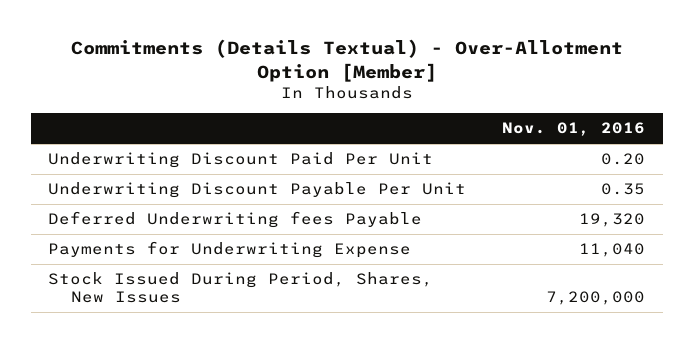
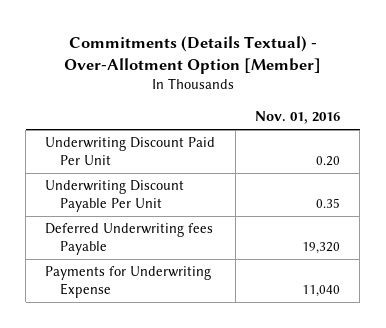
- Stock Issued During Period, Shares, New Issues | 7,200,000

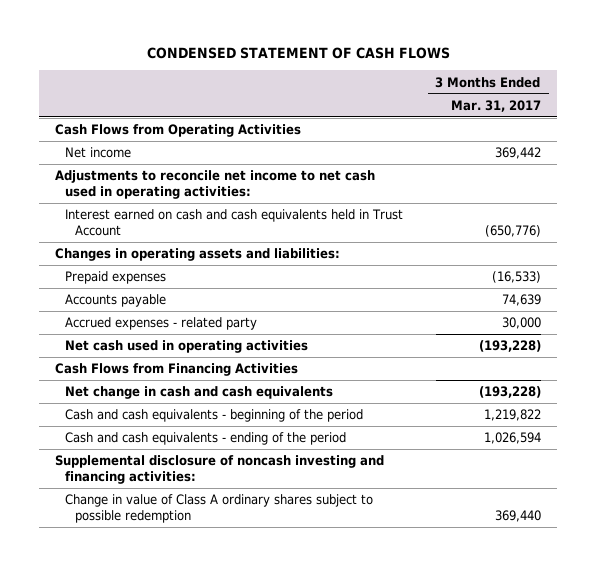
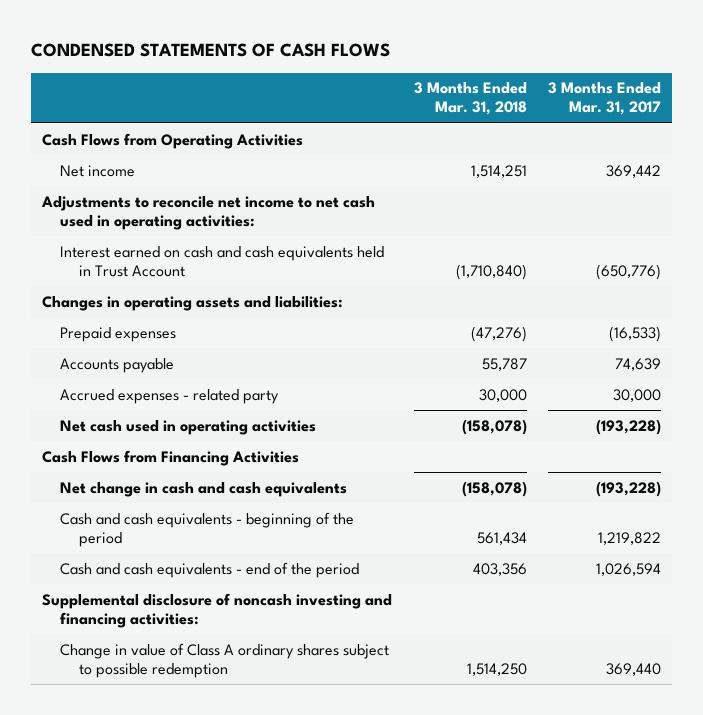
- CONDENSED STATEMENT OF CASH FLOWS
+ CONDENSED STATEMENTS OF CASH FLOWS
- | 3 Months Ended Mar. 31, 2017
+ | 3 Months Ended Mar. 31, 2018 | 3 Months Ended Mar. 31, 2017
- Cash and cash equivalents - ending of the period | 1,026,594
+ Cash and cash equivalents - end of the period | 403,356 | 1,026,594

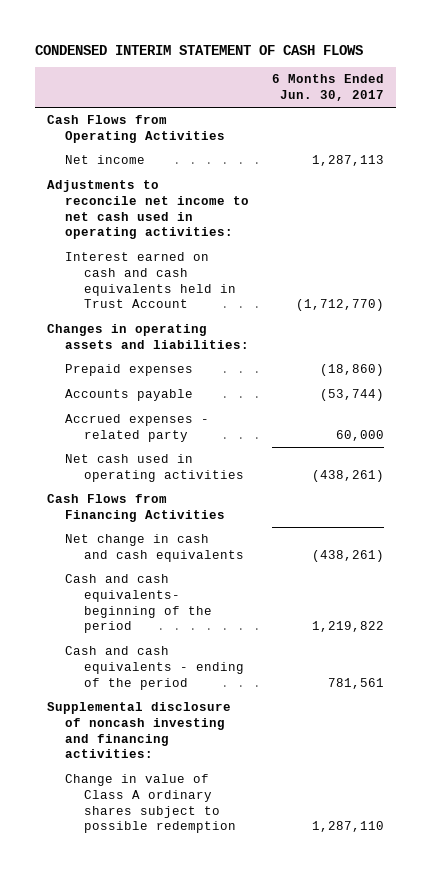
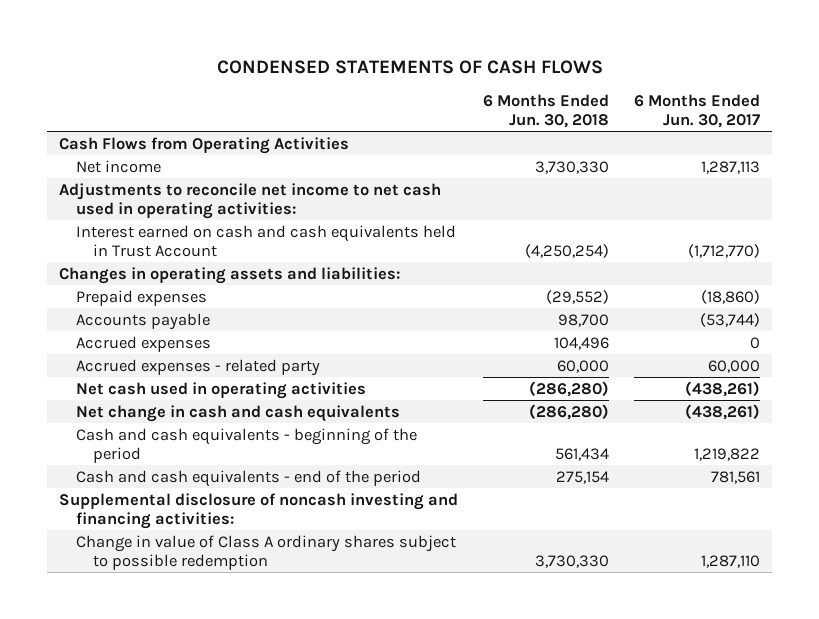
- CONDENSED INTERIM STATEMENT OF CASH FLOWS
+ CONDENSED STATEMENTS OF CASH FLOWS
- | 6 Months Ended Jun. 30, 2017
+ | 6 Months Ended Jun. 30, 2018 | 6 Months Ended Jun. 30, 2017
+ Accrued expenses | 104,496 | 0
- Cash Flows from Financing Activities
- Cash and cash equivalents- beginning of the period | 1,219,822
- Cash and cash equivalents - ending of the period | 781,561
+ Cash and cash equivalents - beginning of the period | 561,434 | 1,219,822
+ Cash and cash equivalents - end of the period | 275,154 | 781,561

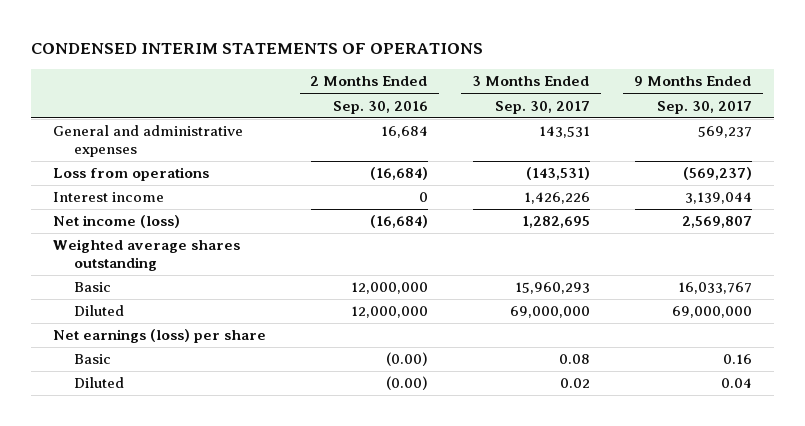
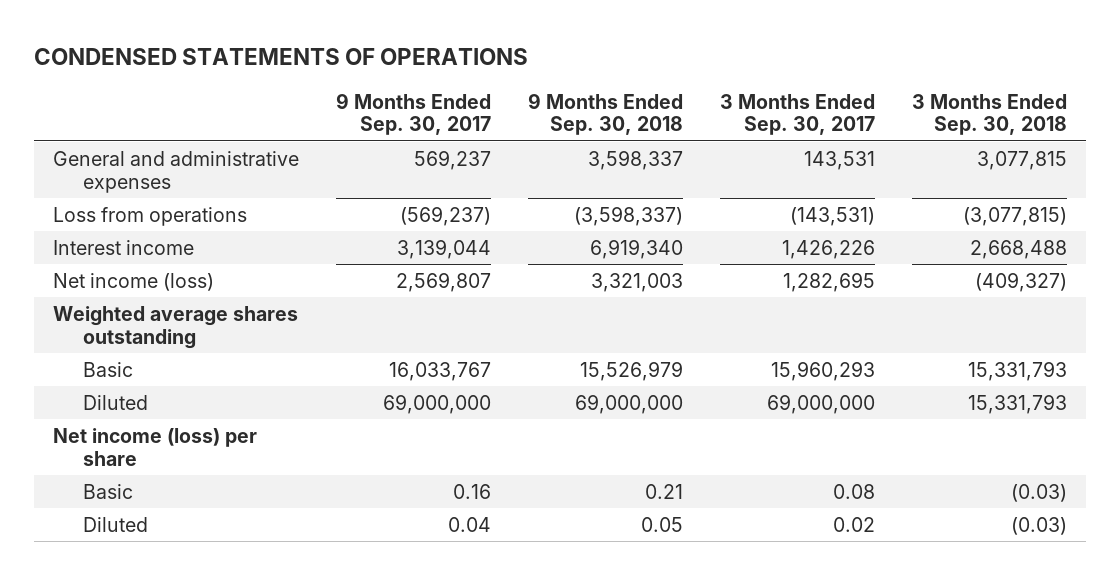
- CONDENSED INTERIM STATEMENTS OF OPERATIONS
+ CONDENSED STATEMENTS OF OPERATIONS
- | 2 Months Ended Sep. 30, 2016 | 3 Months Ended Sep. 30, 2017 | 9 Months Ended Sep. 30, 2017
+ | 9 Months Ended Sep. 30, 2017 | 9 Months Ended Sep. 30, 2018 | 3 Months Ended Sep. 30, 2017 | 3 Months Ended Sep. 30, 2018
- Net earnings (loss) per share
+ Net income (loss) per share

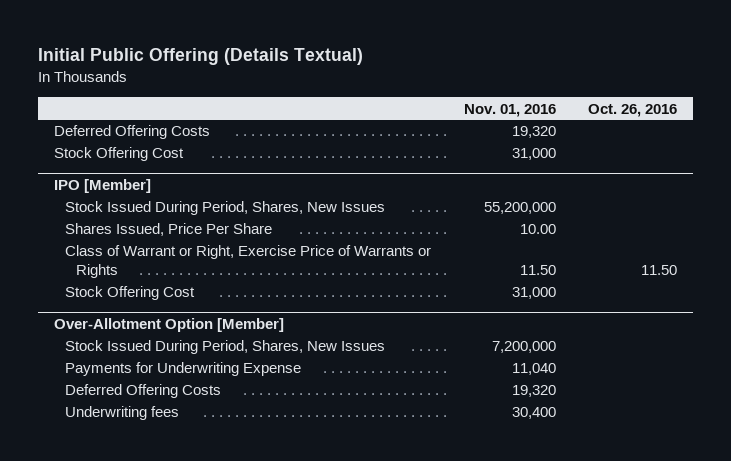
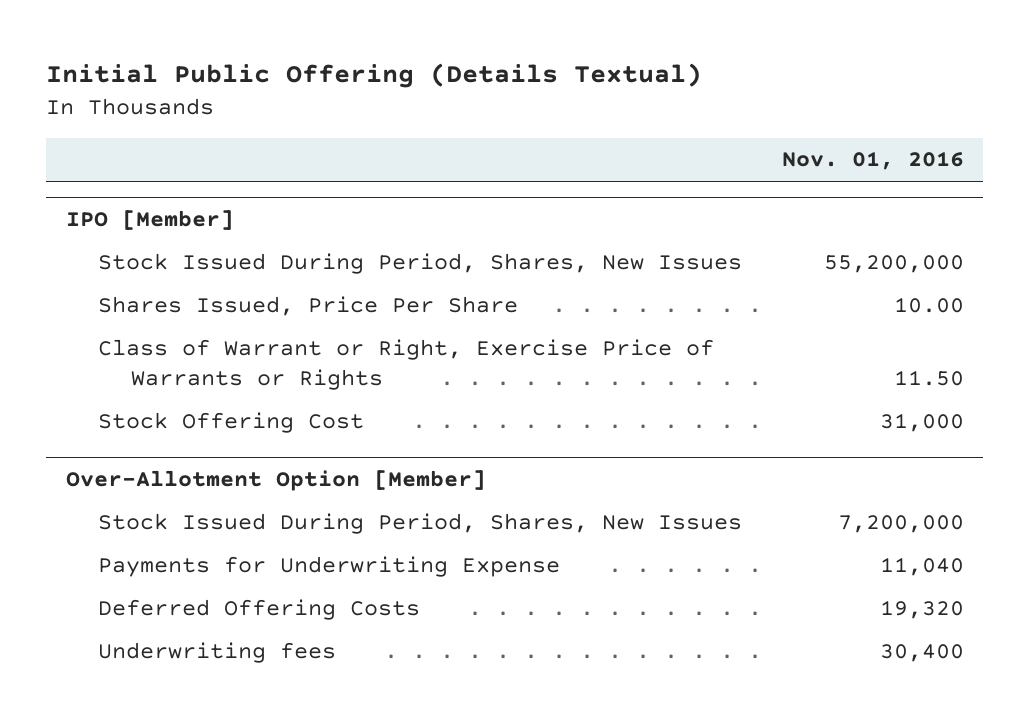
- | Nov. 01, 2016 | Oct. 26, 2016
+ | Nov. 01, 2016
- Deferred Offering Costs | 19,320 |
- Stock Offering Cost | 31,000 |

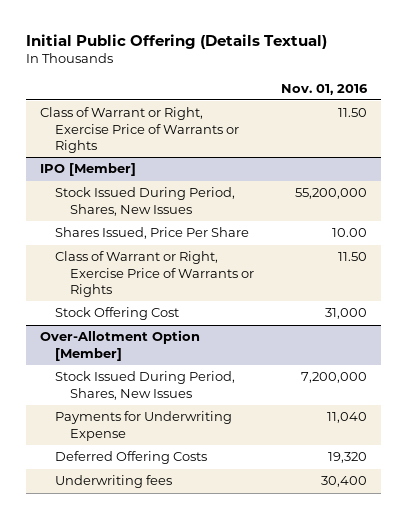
+ Class of Warrant or Right, Exercise Price of Warrants or Rights | 11.50

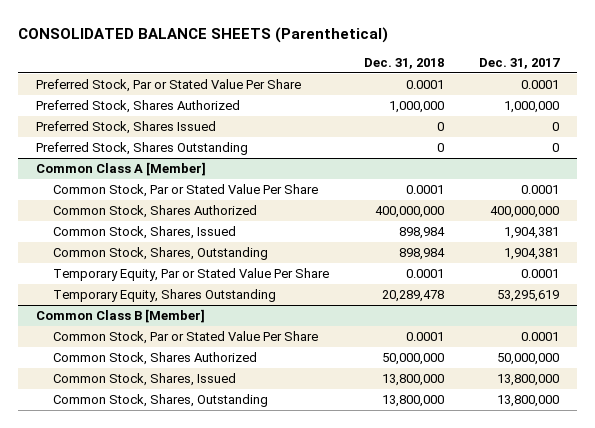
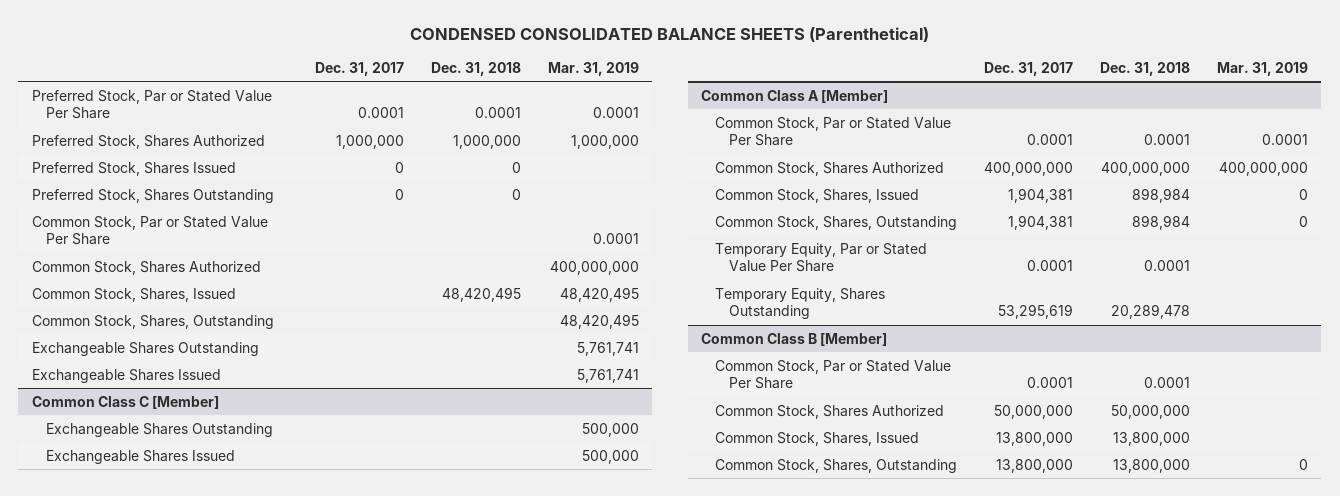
- CONSOLIDATED BALANCE SHEETS (Parenthetical)
+ CONDENSED CONSOLIDATED BALANCE SHEETS (Parenthetical)
- | Dec. 31, 2018 | Dec. 31, 2017
+ | Dec. 31, 2017 | Dec. 31, 2018 | Mar. 31, 2019
+ Common Stock, Par or Stated Value Per Share | | | 0.0001
+ Common Stock, Shares Authorized | | | 400,000,000
+ Common Stock, Shares, Issued | | 48,420,495 | 48,420,495
+ Common Stock, Shares, Outstanding | | | 48,420,495
+ Exchangeable Shares Outstanding | | | 5,761,741
+ Exchangeable Shares Issued | | | 5,761,741
+ Common Class C [Member]
+ Exchangeable Shares Outstanding | | | 500,000
+ Exchangeable Shares Issued | | | 500,000

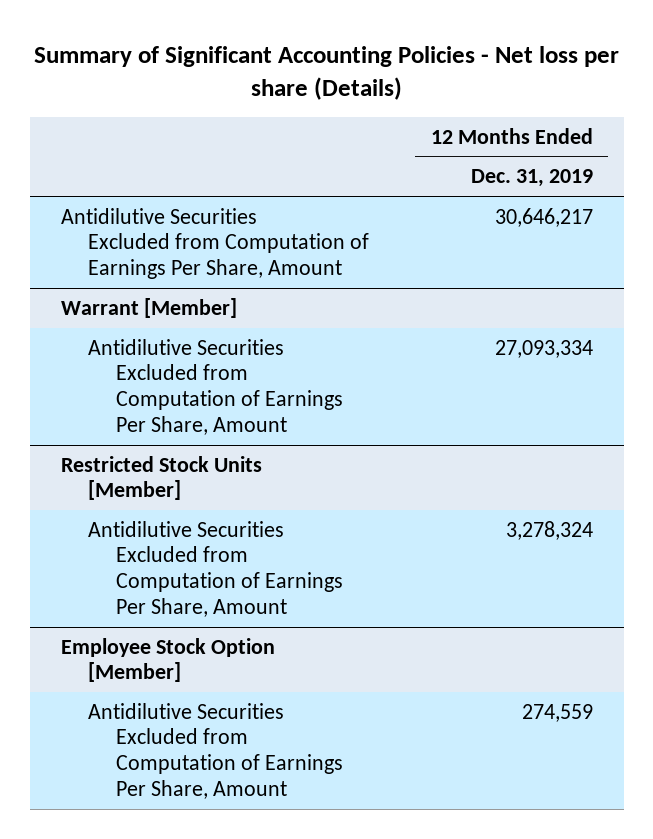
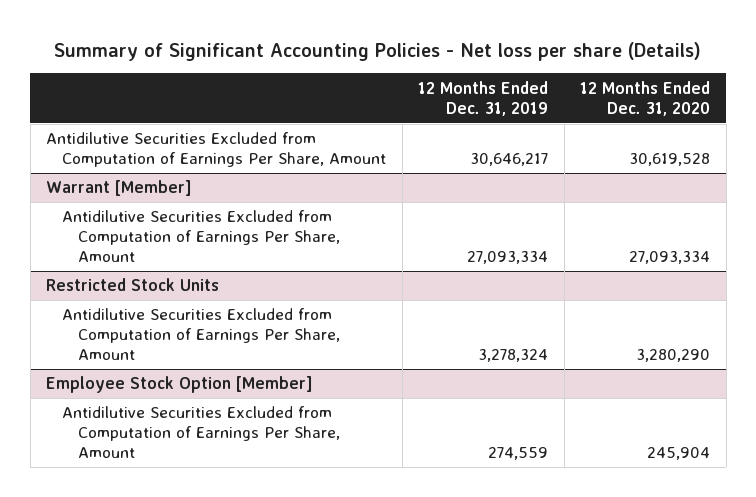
- | 12 Months Ended Dec. 31, 2019
+ | 12 Months Ended Dec. 31, 2019 | 12 Months Ended Dec. 31, 2020
- Restricted Stock Units [Member]
+ Restricted Stock Units

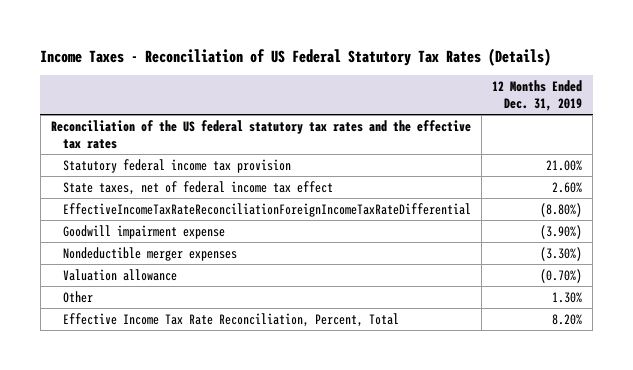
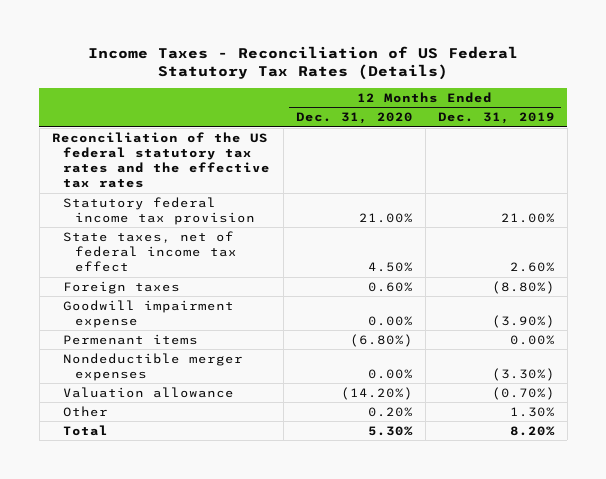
- | 12 Months Ended Dec. 31, 2019
+ | 12 Months Ended Dec. 31, 2020 | 12 Months Ended Dec. 31, 2019
- EffectiveIncomeTaxRateReconciliationForeignIncomeTaxRateDifferential | (8.80%)
+ Foreign taxes | 0.60% | (8.80%)
+ Permenant items | (6.80%) | 0.00%
- Effective Income Tax Rate Reconciliation, Percent, Total | 8.20%
+ Total | 5.30% | 8.20%

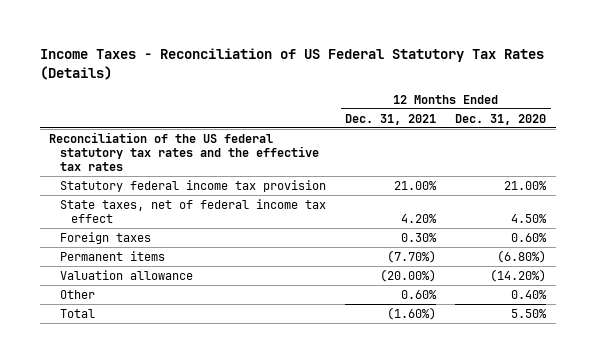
- | 12 Months Ended Dec. 31, 2020 | 12 Months Ended Dec. 31, 2019
+ | 12 Months Ended Dec. 31, 2021 | 12 Months Ended Dec. 31, 2020
- Goodwill impairment expense | 0.00% | (3.90%)
- Permenant items | (6.80%) | 0.00%
- Nondeductible merger expenses | 0.00% | (3.30%)
+ Permanent items | (7.70%) | (6.80%)
- Other | 0.20% | 1.30%
- Total | 5.30% | 8.20%
+ Other | 0.60% | 0.40%
+ Total | (1.60%) | 5.50%

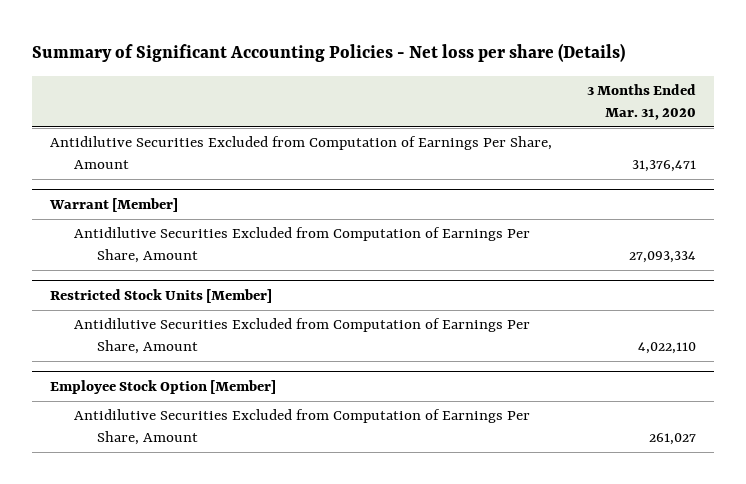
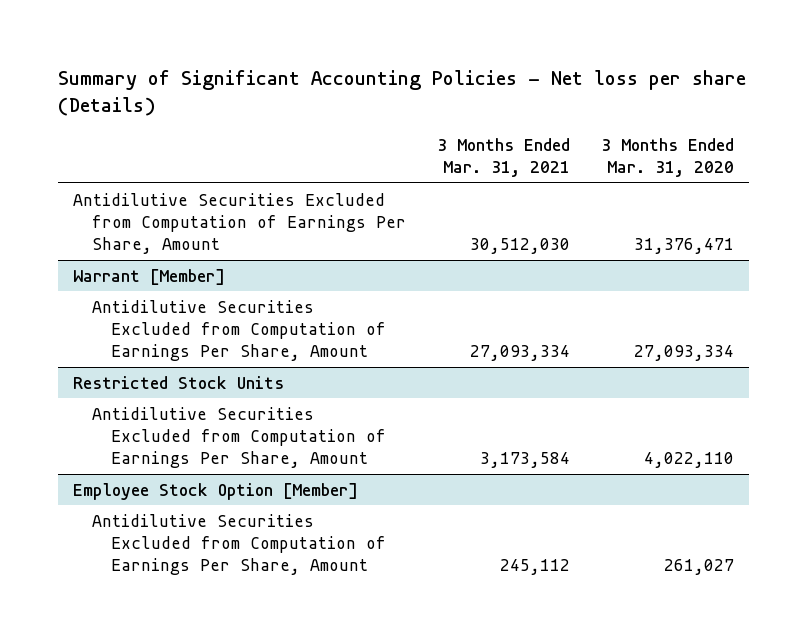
- | 3 Months Ended Mar. 31, 2020
+ | 3 Months Ended Mar. 31, 2021 | 3 Months Ended Mar. 31, 2020
- Restricted Stock Units [Member]
+ Restricted Stock Units

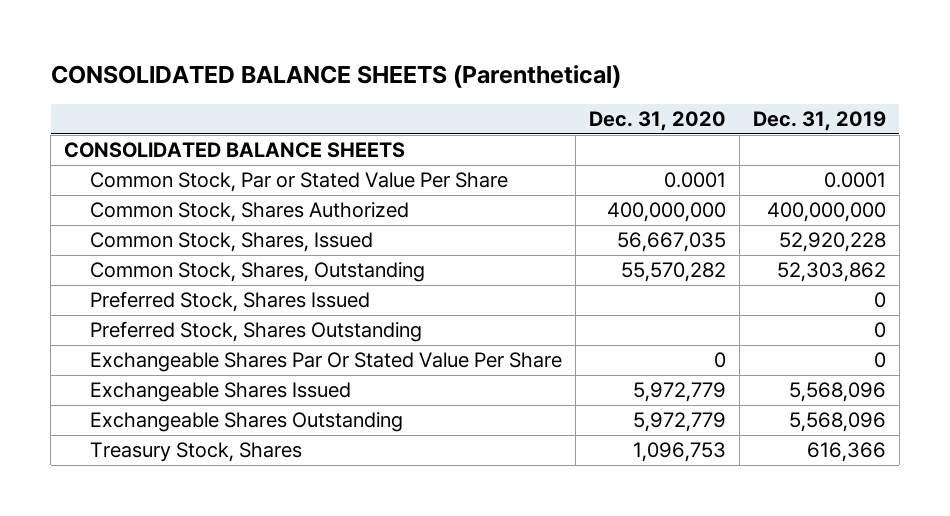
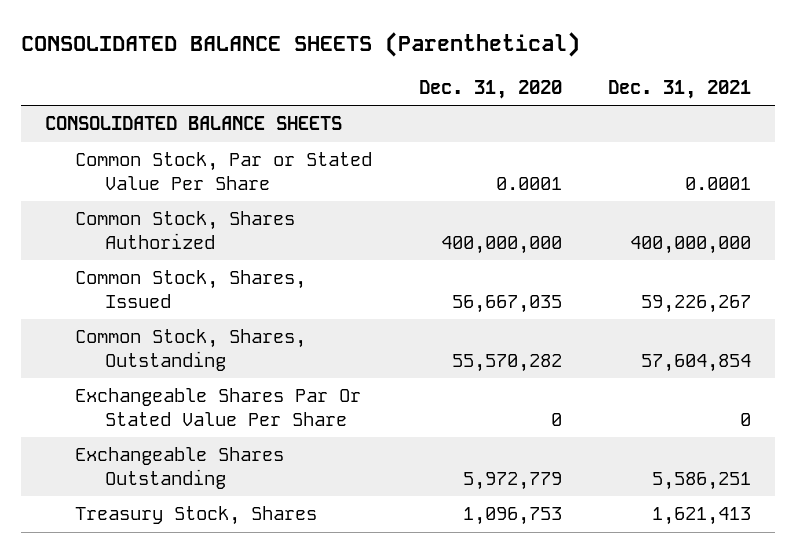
- | Dec. 31, 2020 | Dec. 31, 2019
+ | Dec. 31, 2020 | Dec. 31, 2021
- Preferred Stock, Shares Issued | | 0
- Preferred Stock, Shares Outstanding | | 0
- Exchangeable Shares Issued | 5,972,779 | 5,568,096

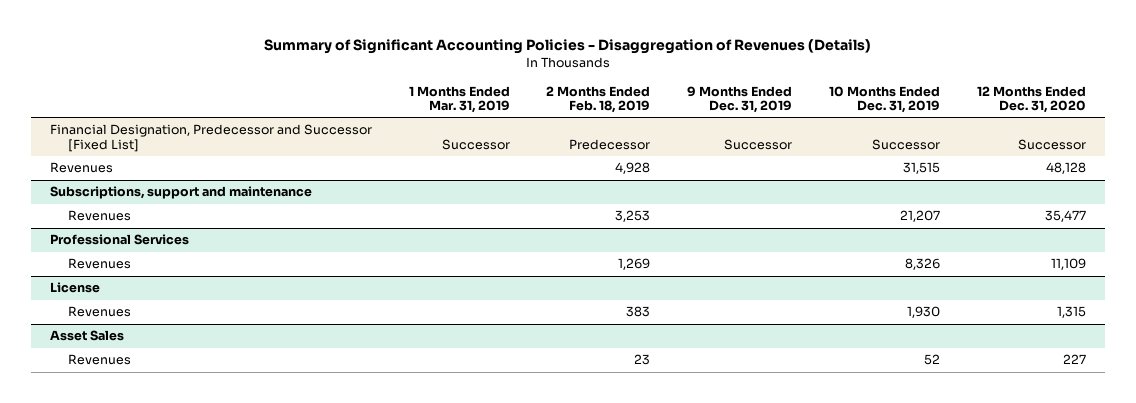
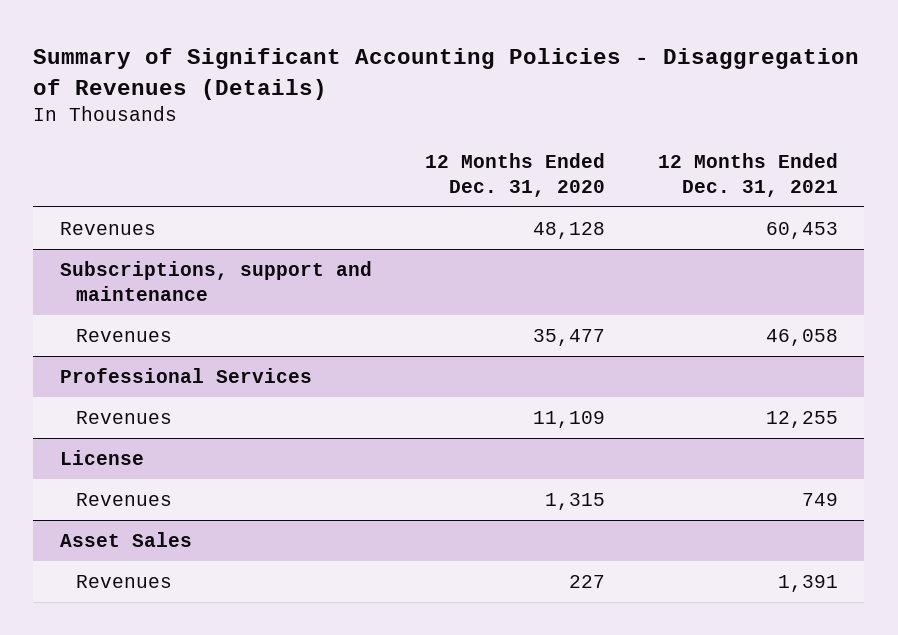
- | 1 Months Ended Mar. 31, 2019 | 2 Months Ended Feb. 18, 2019 | 9 Months Ended Dec. 31, 2019 | 10 Months Ended Dec. 31, 2019 | 12 Months Ended Dec. 31, 2020
+ | 12 Months Ended Dec. 31, 2020 | 12 Months Ended Dec. 31, 2021
- Financial Designation, Predecessor and Successor [Fixed List] | Successor | Predecessor | Successor | Successor | Successor

